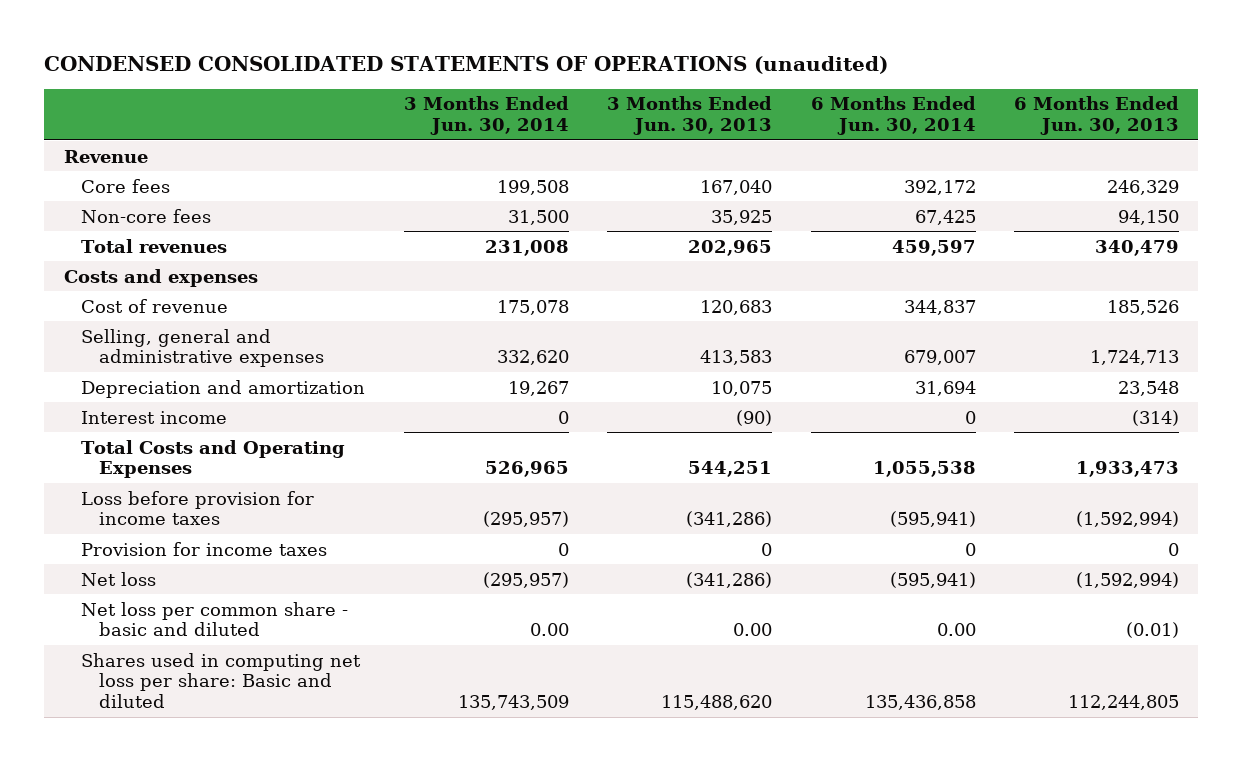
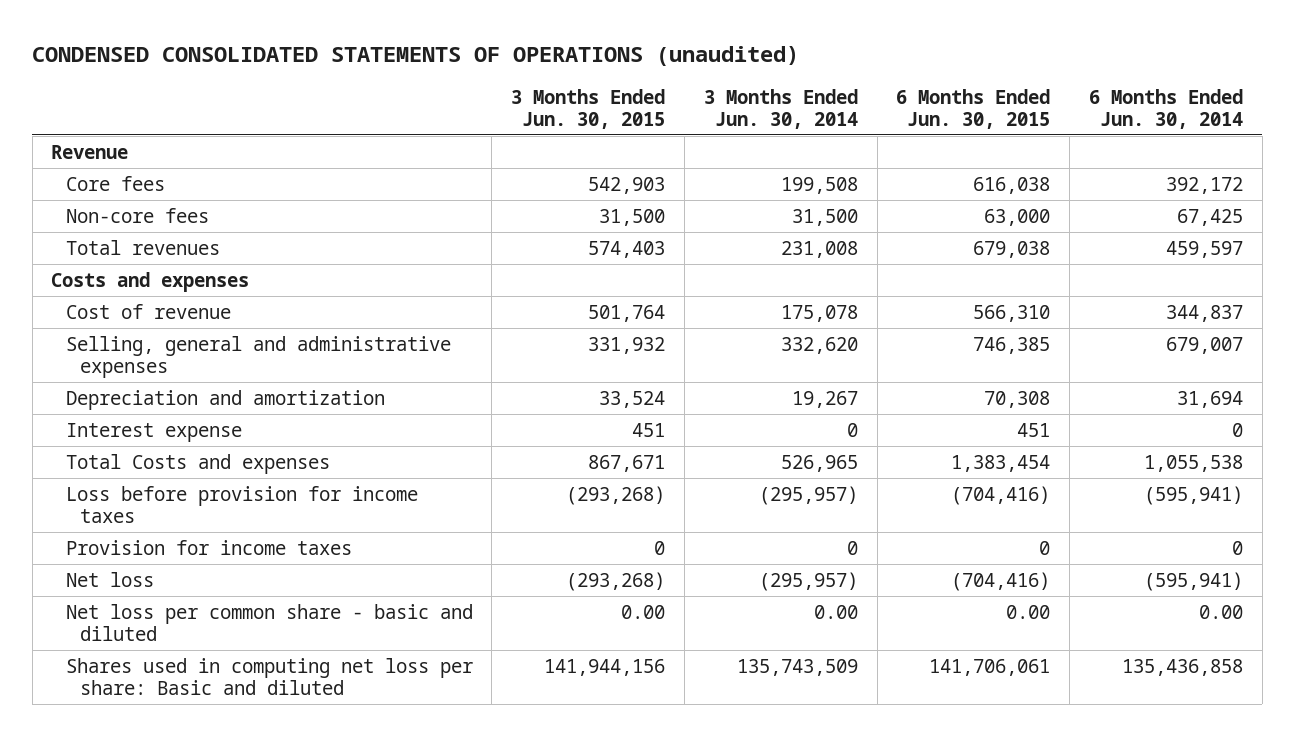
- | 3 Months Ended Jun. 30, 2014 | 3 Months Ended Jun. 30, 2013 | 6 Months Ended Jun. 30, 2014 | 6 Months Ended Jun. 30, 2013
+ | 3 Months Ended Jun. 30, 2015 | 3 Months Ended Jun. 30, 2014 | 6 Months Ended Jun. 30, 2015 | 6 Months Ended Jun. 30, 2014
- Interest income | 0 | (90) | 0 | (314)
- Total Costs and Operating Expenses | 526,965 | 544,251 | 1,055,538 | 1,933,473
+ Interest expense | 451 | 0 | 451 | 0
+ Total Costs and expenses | 867,671 | 526,965 | 1,383,454 | 1,055,538

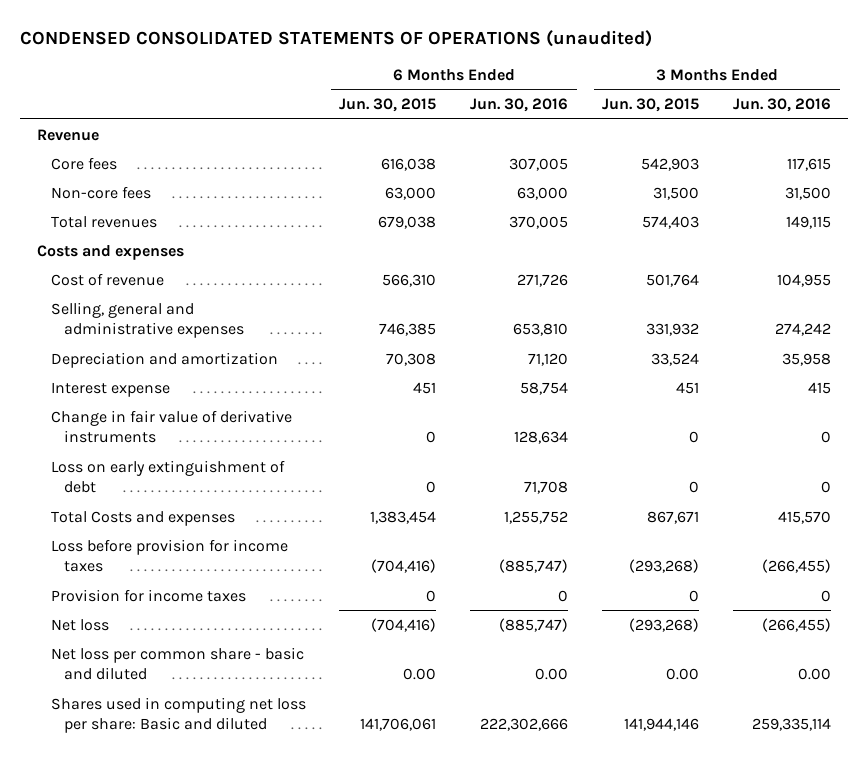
- | 3 Months Ended Jun. 30, 2015 | 3 Months Ended Jun. 30, 2014 | 6 Months Ended Jun. 30, 2015 | 6 Months Ended Jun. 30, 2014
+ | 6 Months Ended Jun. 30, 2015 | 6 Months Ended Jun. 30, 2016 | 3 Months Ended Jun. 30, 2015 | 3 Months Ended Jun. 30, 2016
+ Change in fair value of derivative instruments | 0 | 128,634 | 0 | 0
+ Loss on early extinguishment of debt | 0 | 71,708 | 0 | 0
- Shares used in computing net loss per share: Basic and diluted | 141,944,156 | 135,743,509 | 141,706,061 | 135,436,858
+ Shares used in computing net loss per share: Basic and diluted | 141,706,061 | 222,302,666 | 141,944,146 | 259,335,114

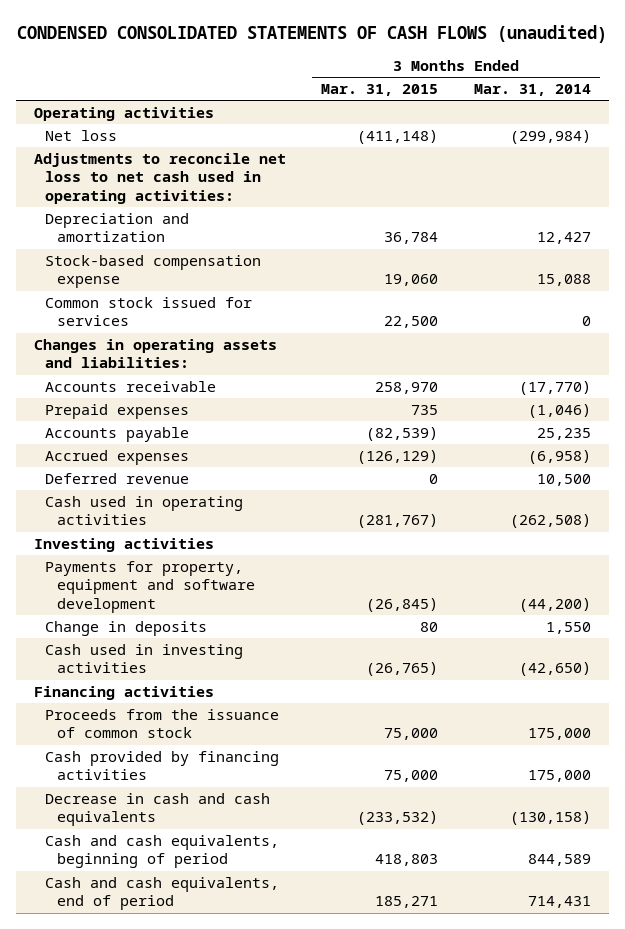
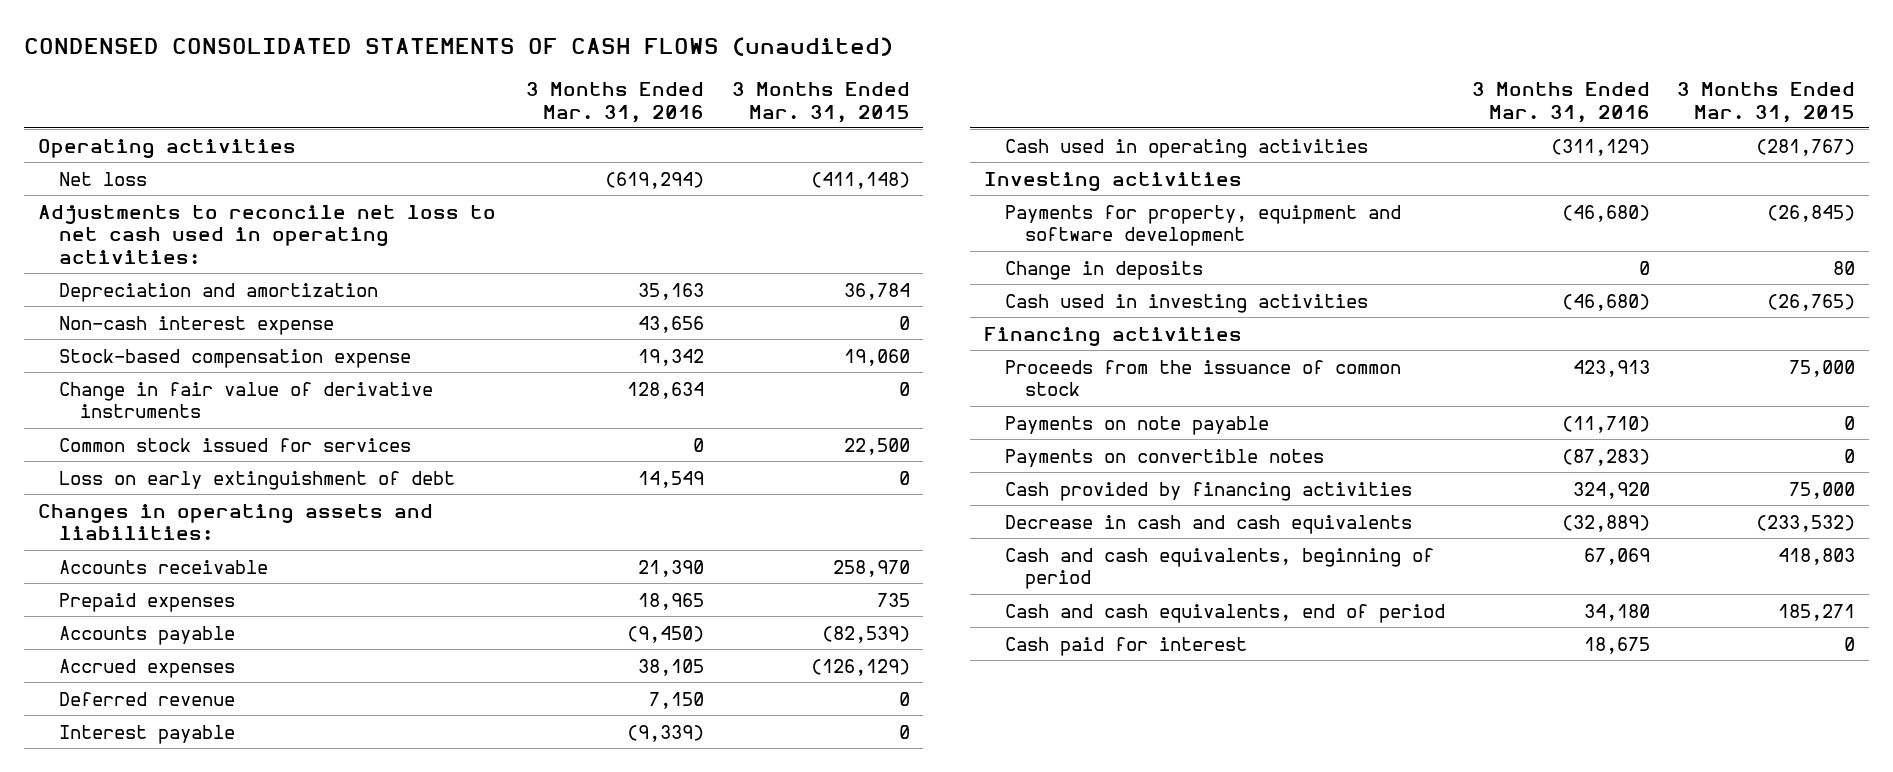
- | 3 Months Ended Mar. 31, 2015 | 3 Months Ended Mar. 31, 2014
+ | 3 Months Ended Mar. 31, 2016 | 3 Months Ended Mar. 31, 2015
+ Non-cash interest expense | 43,656 | 0
+ Change in fair value of derivative instruments | 128,634 | 0
+ Loss on early extinguishment of debt | 14,549 | 0
+ Interest payable | (9,339) | 0
+ Payments on note payable | (11,710) | 0
+ Payments on convertible notes | (87,283) | 0
+ Cash paid for interest | 18,675 | 0

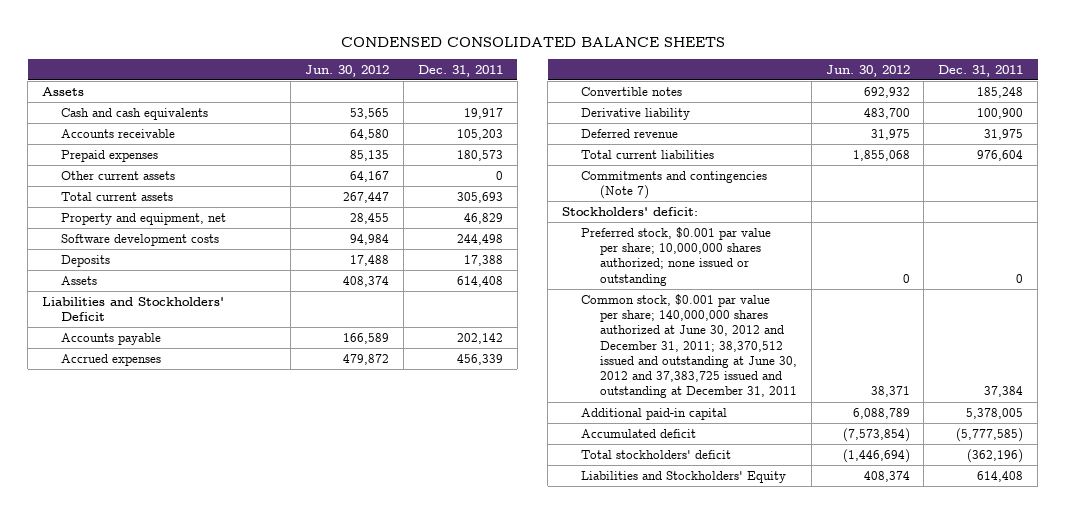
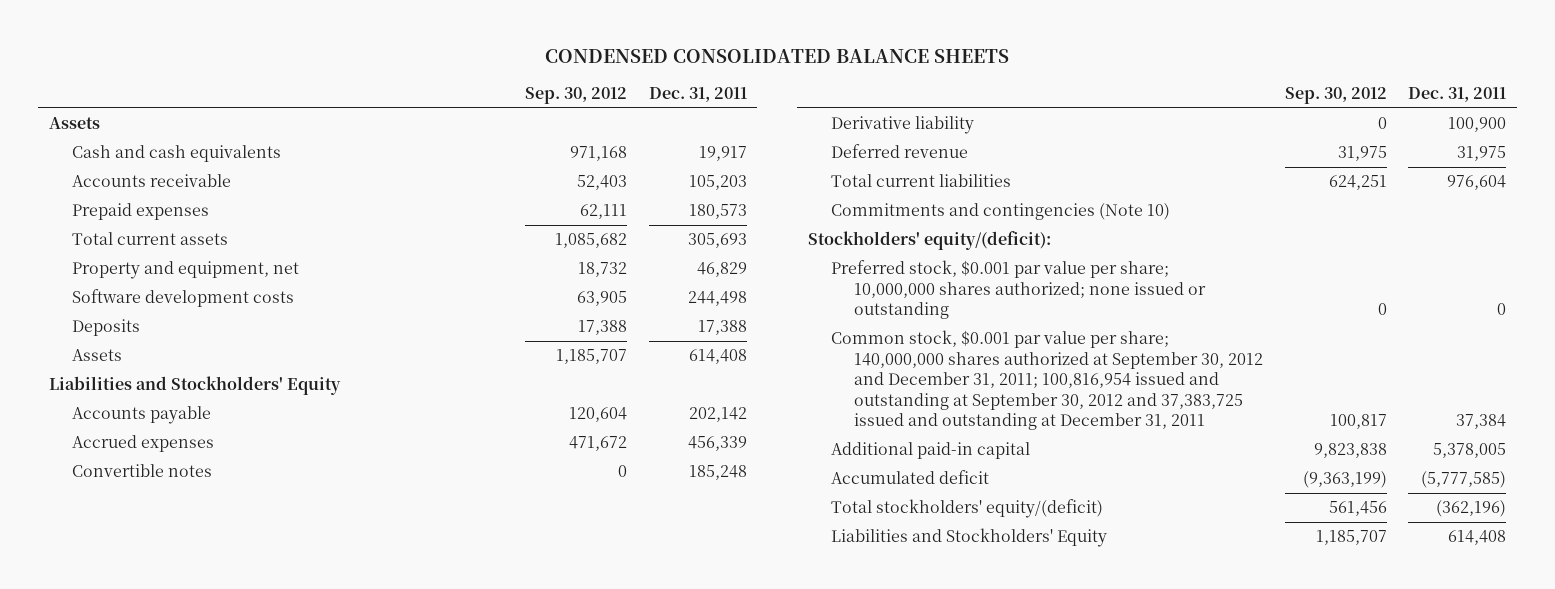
- | Jun. 30, 2012 | Dec. 31, 2011
+ | Sep. 30, 2012 | Dec. 31, 2011
- Other current assets | 64,167 | 0
- Liabilities and Stockholders' Deficit
+ Liabilities and Stockholders' Equity
- Commitments and contingencies (Note 7)
- Stockholders' deficit:
+ Commitments and contingencies (Note 10)
+ Stockholders' equity/(deficit):
- Common stock, $0.001 par value per share; 140,000,000 shares authorized at June 30, 2012 and December 31, 2011; 38,370,512 issued and outstanding at June 30, 2012 and 37,383,725 issued and outstanding at December 31, 2011 | 38,371 | 37,384
+ Common stock, $0.001 par value per share; 140,000,000 shares authorized at September 30, 2012 and December 31, 2011; 100,816,954 issued and outstanding at September 30, 2012 and 37,383,725 issued and outstanding at December 31, 2011 | 100,817 | 37,384
- Total stockholders' deficit | (1,446,694) | (362,196)
+ Total stockholders' equity/(deficit) | 561,456 | (362,196)

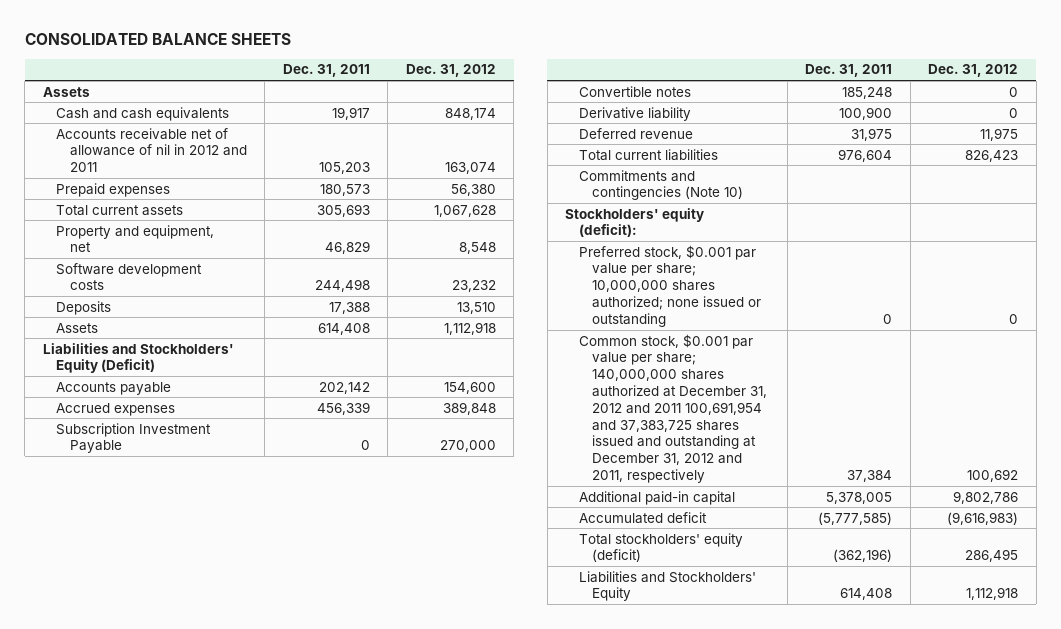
- CONDENSED CONSOLIDATED BALANCE SHEETS
+ CONSOLIDATED BALANCE SHEETS
- | Sep. 30, 2012 | Dec. 31, 2011
+ | Dec. 31, 2011 | Dec. 31, 2012
- Accounts receivable | 52,403 | 105,203
+ Accounts receivable net of allowance of nil in 2012 and 2011 | 105,203 | 163,074
- Liabilities and Stockholders' Equity
+ Liabilities and Stockholders' Equity (Deficit)
+ Subscription Investment Payable | 0 | 270,000
- Stockholders' equity/(deficit):
+ Stockholders' equity (deficit):
- Common stock, $0.001 par value per share; 140,000,000 shares authorized at September 30, 2012 and December 31, 2011; 100,816,954 issued and outstanding at September 30, 2012 and 37,383,725 issued and outstanding at December 31, 2011 | 100,817 | 37,384
+ Common stock, $0.001 par value per share; 140,000,000 shares authorized at December 31, 2012 and 2011 100,691,954 and 37,383,725 shares issued and outstanding at December 31, 2012 and 2011, respectively | 37,384 | 100,692
- Total stockholders' equity/(deficit) | 561,456 | (362,196)
+ Total stockholders' equity (deficit) | (362,196) | 286,495

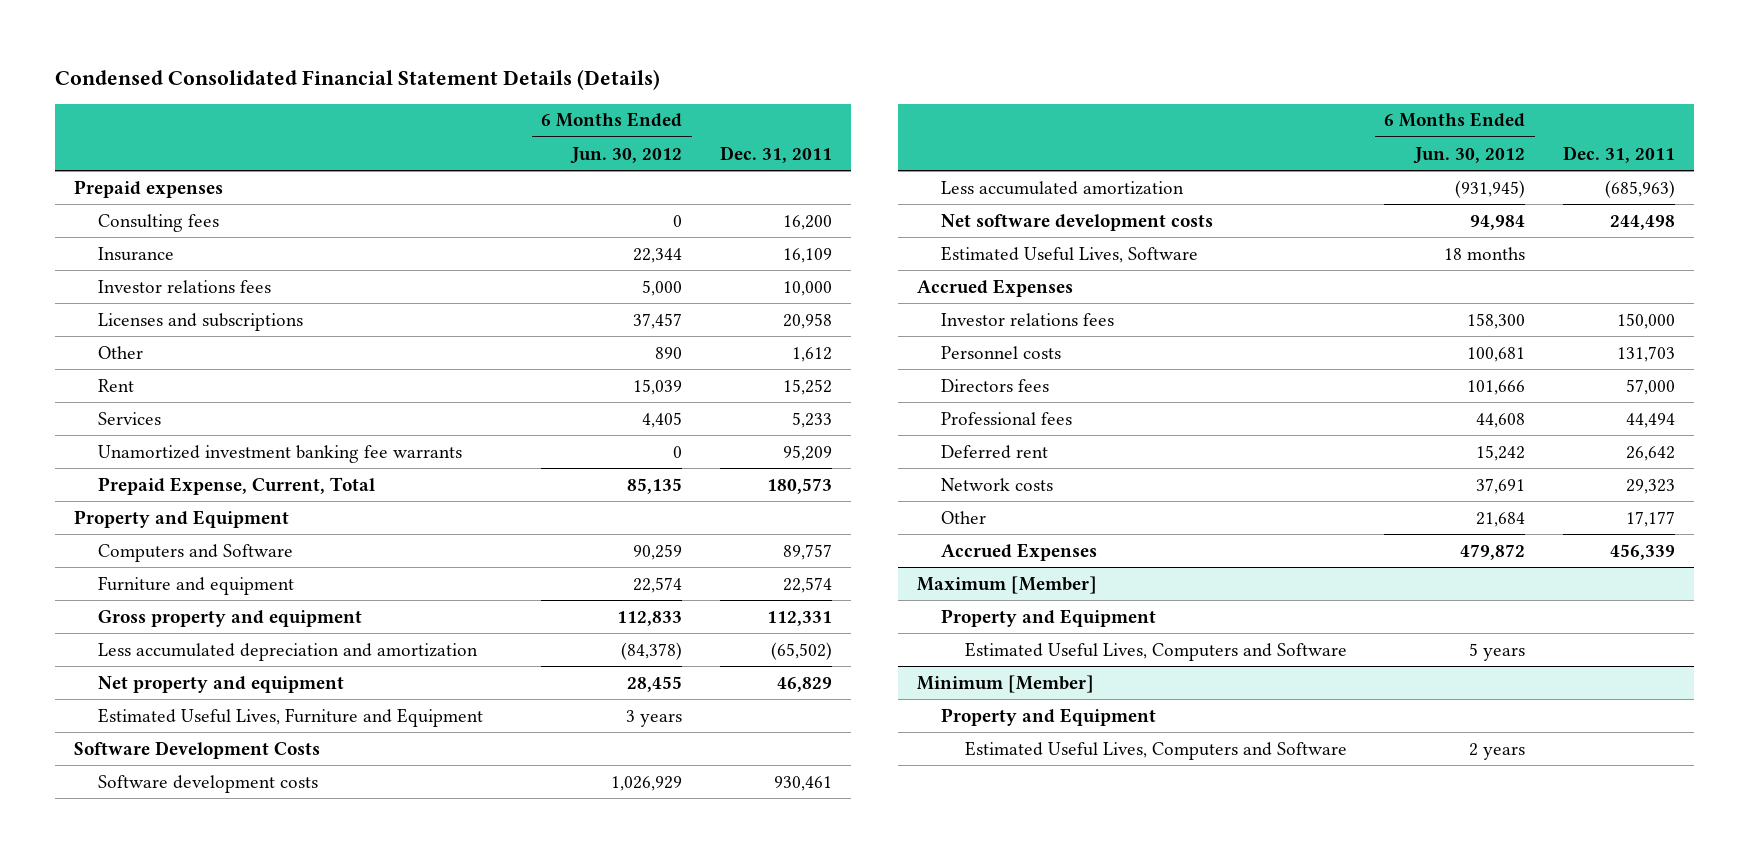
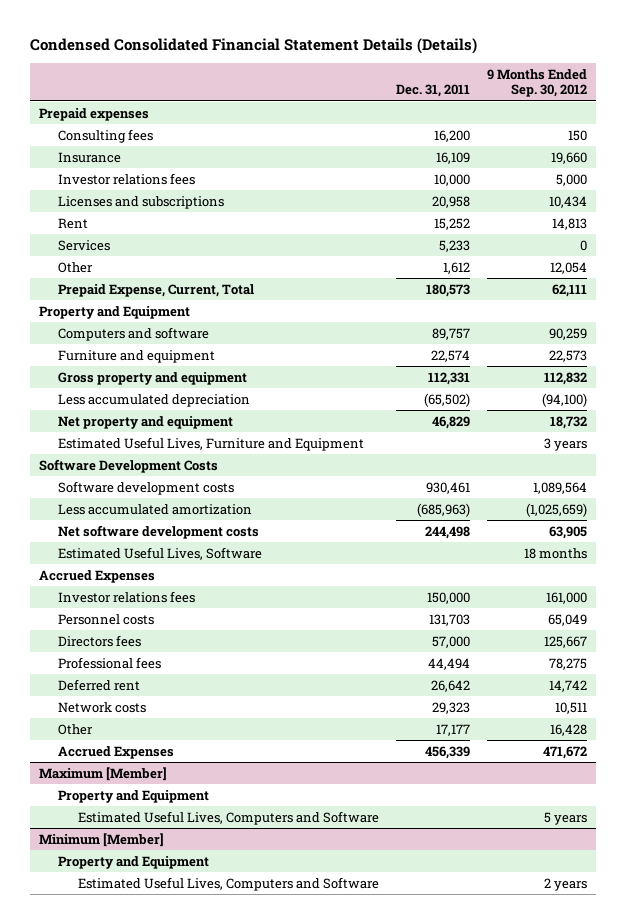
- | 6 Months Ended Jun. 30, 2012 | Dec. 31, 2011
+ | Dec. 31, 2011 | 9 Months Ended Sep. 30, 2012
- Unamortized investment banking fee warrants | 0 | 95,209
moved down: Other | 1,612 | 12,054
- Computers and Software | 90,259 | 89,757
+ Computers and software | 89,757 | 90,259
- Less accumulated depreciation and amortization | (84,378) | (65,502)
+ Less accumulated depreciation | (65,502) | (94,100)

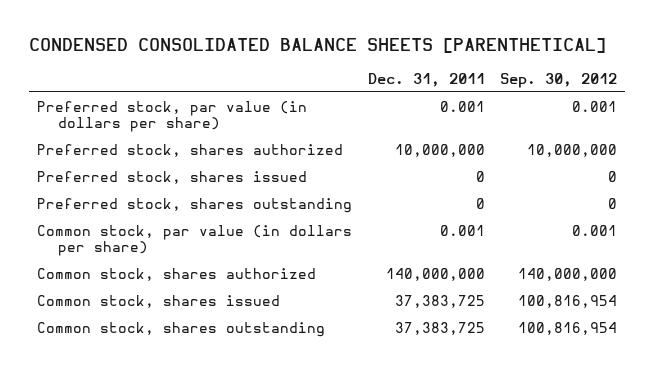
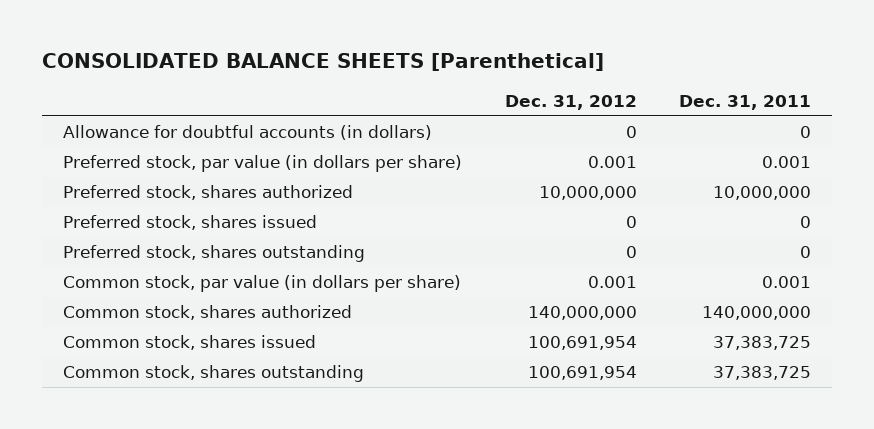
- CONDENSED CONSOLIDATED BALANCE SHEETS [PARENTHETICAL]
+ CONSOLIDATED BALANCE SHEETS [Parenthetical]
- | Dec. 31, 2011 | Sep. 30, 2012
+ | Dec. 31, 2012 | Dec. 31, 2011
+ Allowance for doubtful accounts (in dollars) | 0 | 0

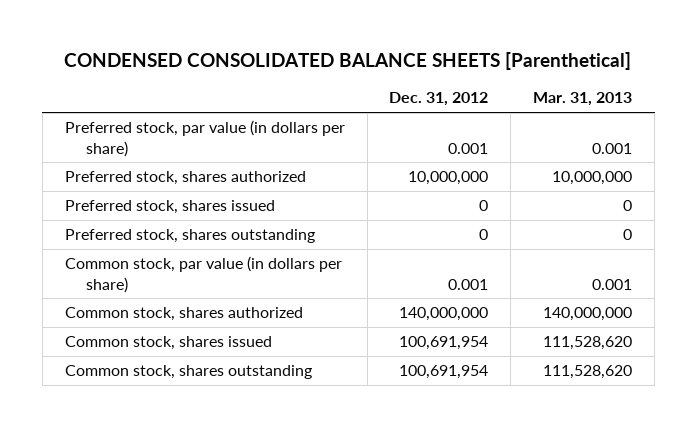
- CONSOLIDATED BALANCE SHEETS [Parenthetical]
+ CONDENSED CONSOLIDATED BALANCE SHEETS [Parenthetical]
- | Dec. 31, 2012 | Dec. 31, 2011
+ | Dec. 31, 2012 | Mar. 31, 2013
- Allowance for doubtful accounts (in dollars) | 0 | 0

